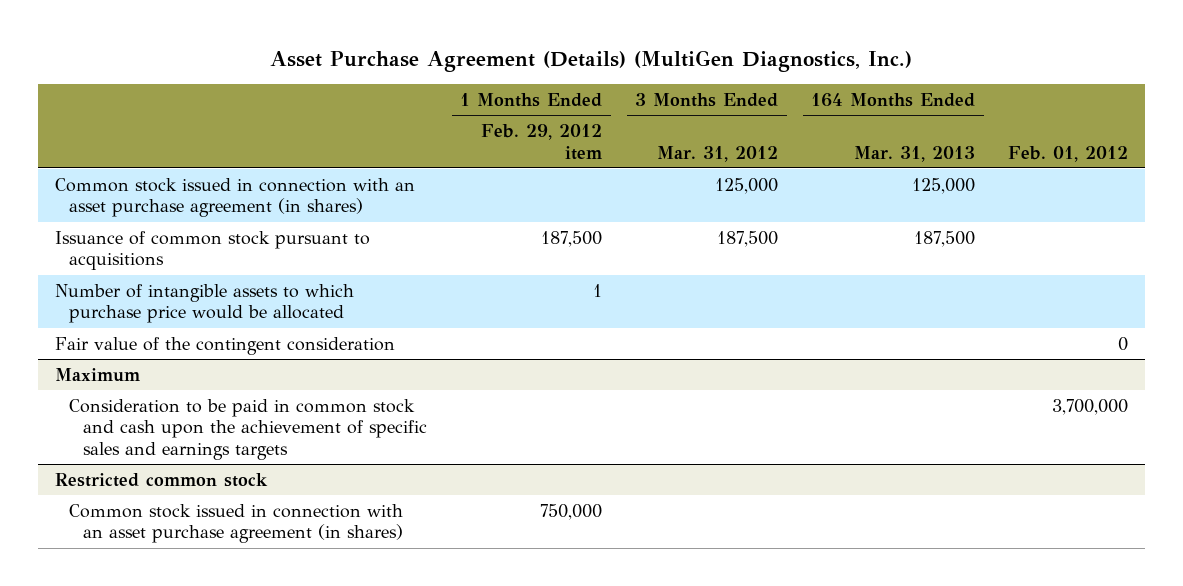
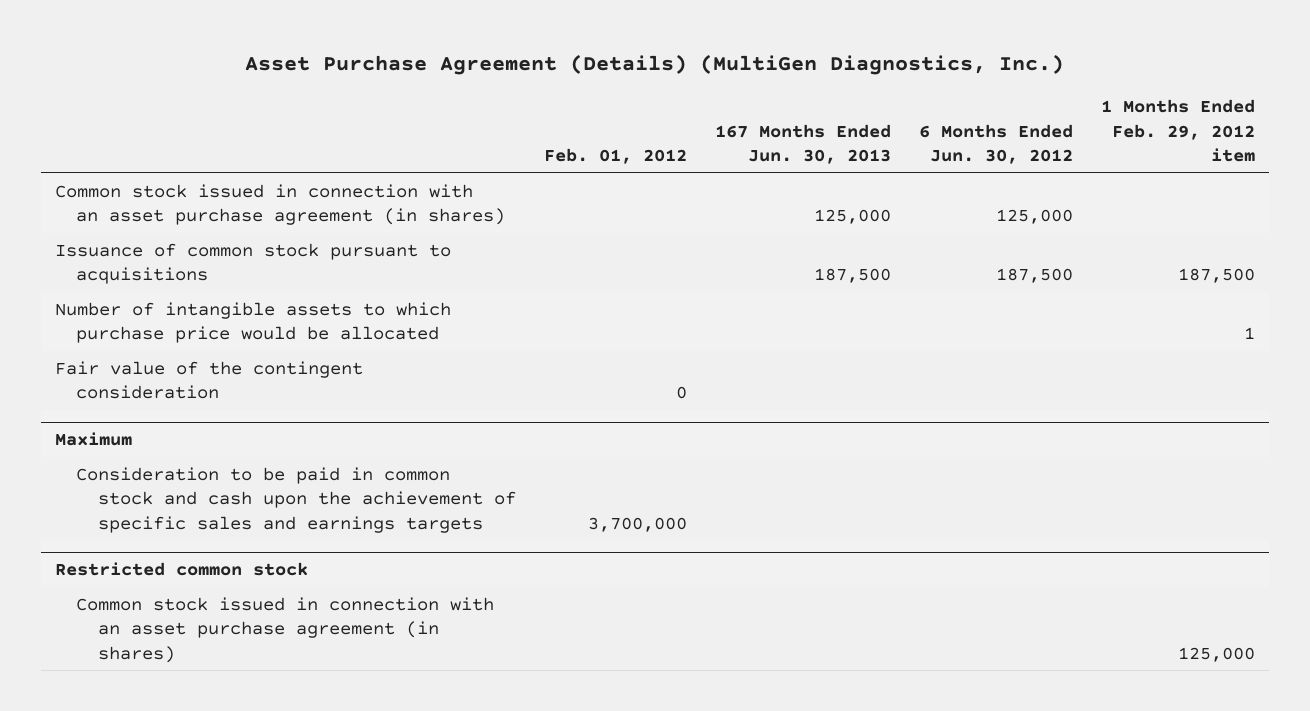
- | 1 Months Ended Feb. 29, 2012 item | 3 Months Ended Mar. 31, 2012 | 164 Months Ended Mar. 31, 2013 | Feb. 01, 2012
+ | Feb. 01, 2012 | 167 Months Ended Jun. 30, 2013 | 6 Months Ended Jun. 30, 2012 | 1 Months Ended Feb. 29, 2012 item
@ Restricted common stock
- Common stock issued in connection with an asset purchase agreement (in shares) | 750,000 | | |
+ Common stock issued in connection with an asset purchase agreement (in shares) | | | | 125,000

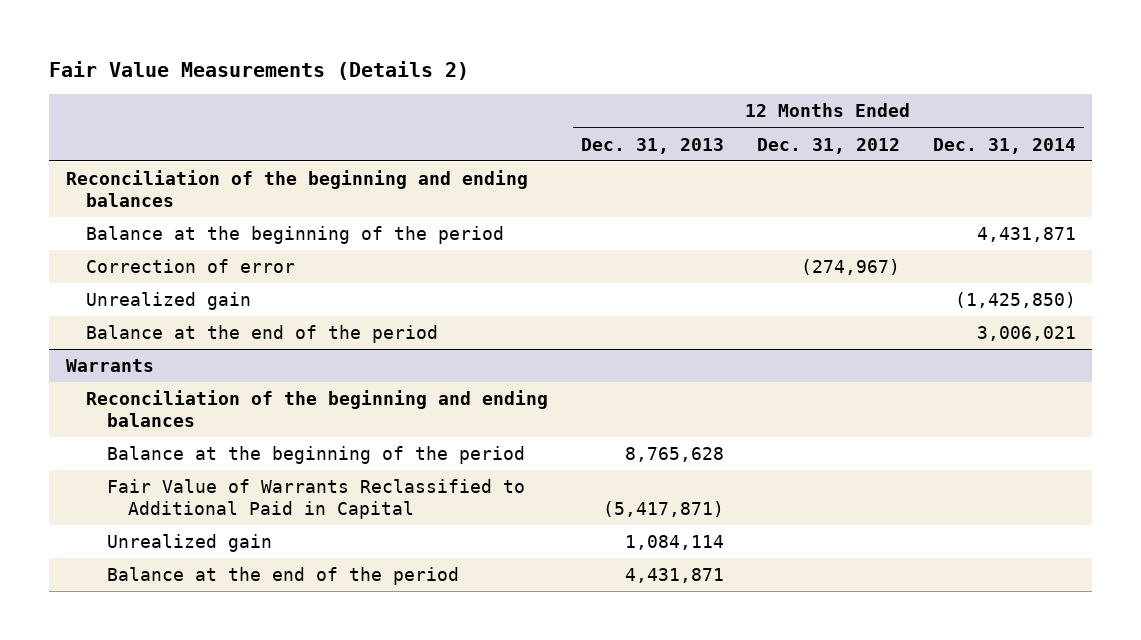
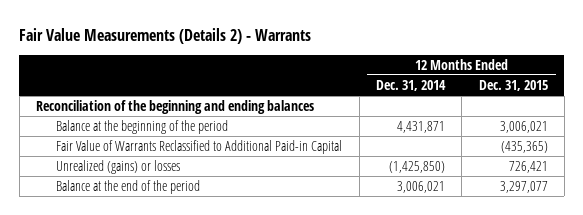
- Fair Value Measurements (Details 2)
+ Fair Value Measurements (Details 2) - Warrants
- | 12 Months Ended Dec. 31, 2013 | 12 Months Ended Dec. 31, 2012 | 12 Months Ended Dec. 31, 2014
+ | 12 Months Ended Dec. 31, 2014 | 12 Months Ended Dec. 31, 2015
- Correction of error | | (274,967) |
- Unrealized gain | | | (1,425,850)
+ Fair Value of Warrants Reclassified to Additional Paid-in Capital | | (435,365)
+ Unrealized (gains) or losses | (1,425,850) | 726,421
- Warrants
- Reconciliation of the beginning and ending balances
- Balance at the beginning of the period | 8,765,628 | |
- Fair Value of Warrants Reclassified to Additional Paid in Capital | (5,417,871) | |
- Unrealized gain | 1,084,114 | |
- Balance at the end of the period | 4,431,871 | |

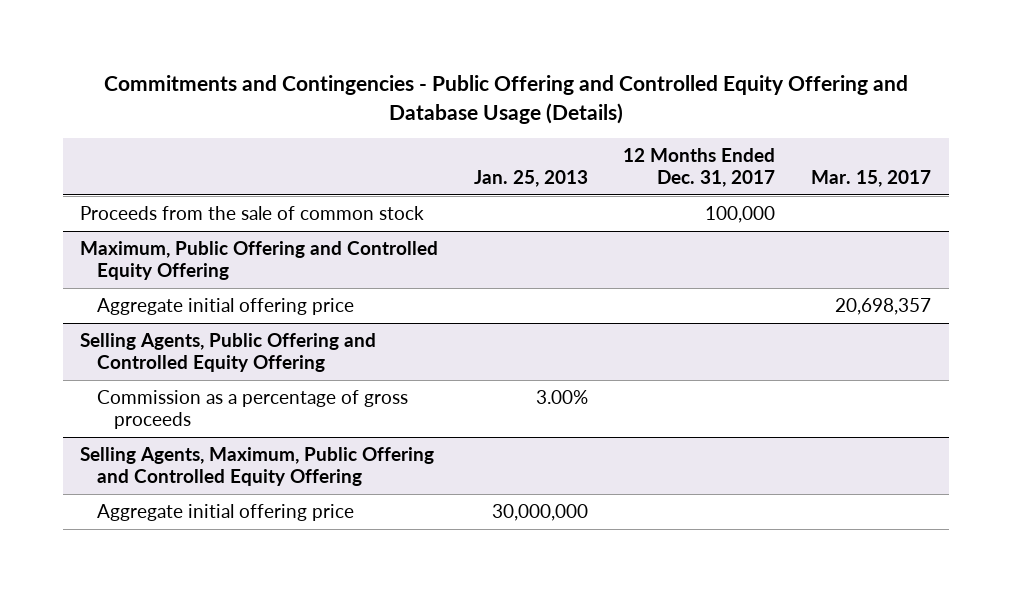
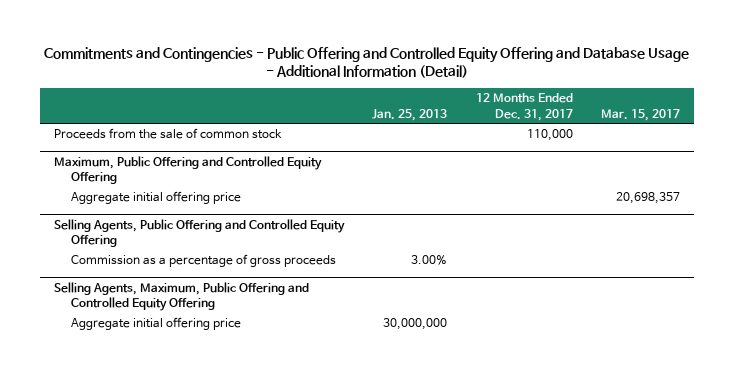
- Commitments and Contingencies - Public Offering and Controlled Equity Offering and Database Usage (Details)
+ Commitments and Contingencies - Public Offering and Controlled Equity Offering and Database Usage - Additional Information (Detail)
- Proceeds from the sale of common stock | | 100,000 |
+ Proceeds from the sale of common stock | | 110,000 |

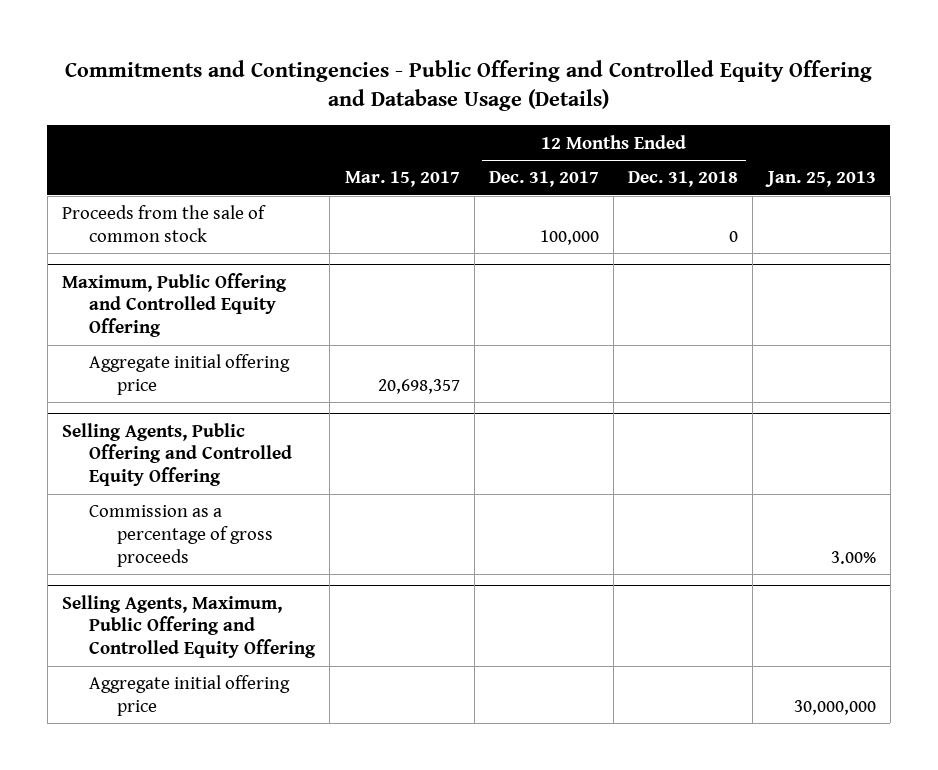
- Commitments and Contingencies - Public Offering and Controlled Equity Offering and Database Usage - Additional Information (Detail)
+ Commitments and Contingencies - Public Offering and Controlled Equity Offering and Database Usage (Details)
- | Jan. 25, 2013 | 12 Months Ended Dec. 31, 2017 | Mar. 15, 2017
+ | Mar. 15, 2017 | 12 Months Ended Dec. 31, 2017 | 12 Months Ended Dec. 31, 2018 | Jan. 25, 2013
- Proceeds from the sale of common stock | | 110,000 |
+ Proceeds from the sale of common stock | | 100,000 | 0 |

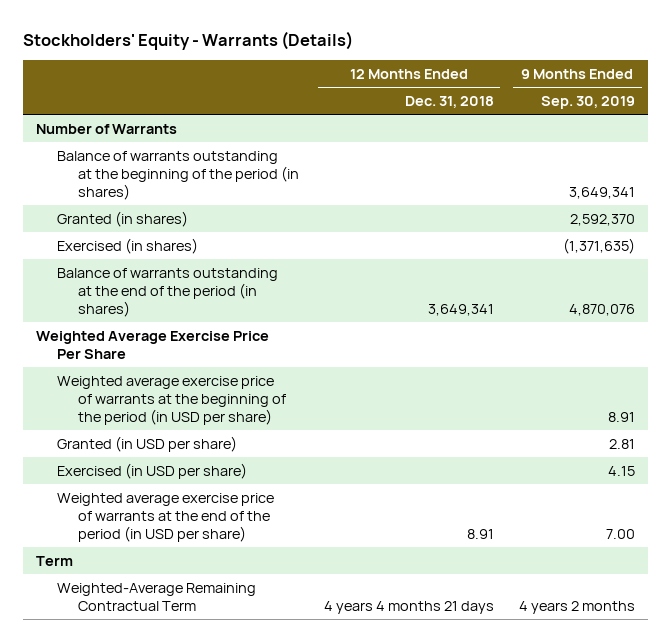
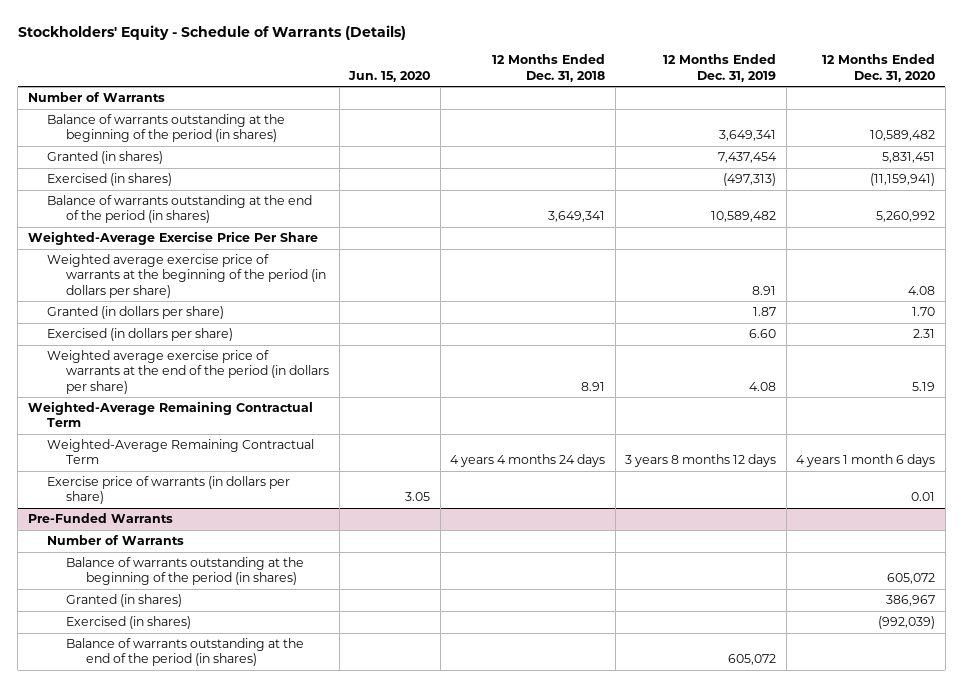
- Stockholders' Equity - Warrants (Details)
+ Stockholders' Equity - Schedule of Warrants (Details)
- | 12 Months Ended Dec. 31, 2018 | 9 Months Ended Sep. 30, 2019
+ | Jun. 15, 2020 | 12 Months Ended Dec. 31, 2018 | 12 Months Ended Dec. 31, 2019 | 12 Months Ended Dec. 31, 2020
- Weighted Average Exercise Price Per Share
- Weighted average exercise price of warrants at the beginning of the period (in USD per share) | | 8.91
- Granted (in USD per share) | | 2.81
- Exercised (in USD per share) | | 4.15
- Weighted average exercise price of warrants at the end of the period (in USD per share) | 8.91 | 7.00
- Term
- Weighted-Average Remaining Contractual Term | 4 years 4 months 21 days | 4 years 2 months
+ Weighted-Average Exercise Price Per Share
+ Weighted average exercise price of warrants at the beginning of the period (in dollars per share) | | | 8.91 | 4.08
+ Granted (in dollars per share) | | | 1.87 | 1.70
+ Exercised (in dollars per share) | | | 6.60 | 2.31
+ Weighted average exercise price of warrants at the end of the period (in dollars per share) | | 8.91 | 4.08 | 5.19
+ Weighted-Average Remaining Contractual Term
+ Weighted-Average Remaining Contractual Term | | 4 years 4 months 24 days | 3 years 8 months 12 days | 4 years 1 month 6 days
+ Exercise price of warrants (in dollars per share) | 3.05 | | | 0.01
+ Pre-Funded Warrants
+ Number of Warrants
+ Balance of warrants outstanding at the beginning of the period (in shares) | | | | 605,072
+ Granted (in shares) | | | | 386,967
+ Exercised (in shares) | | | | (992,039)
+ Balance of warrants outstanding at the end of the period (in shares) | | | 605,072 |

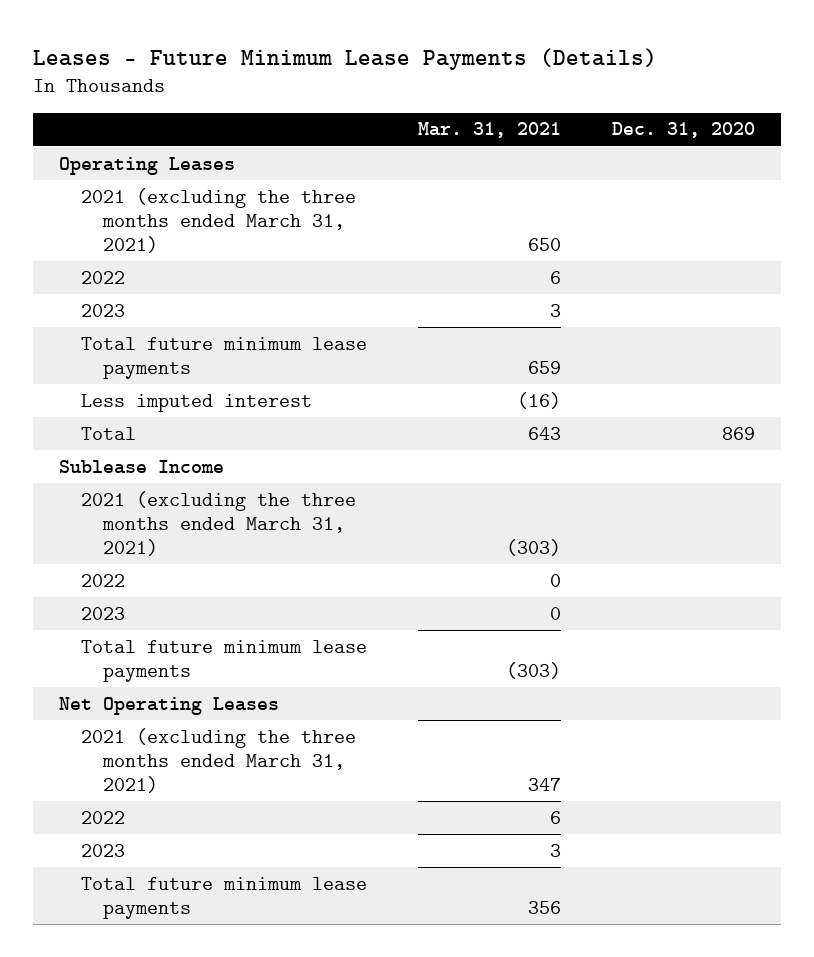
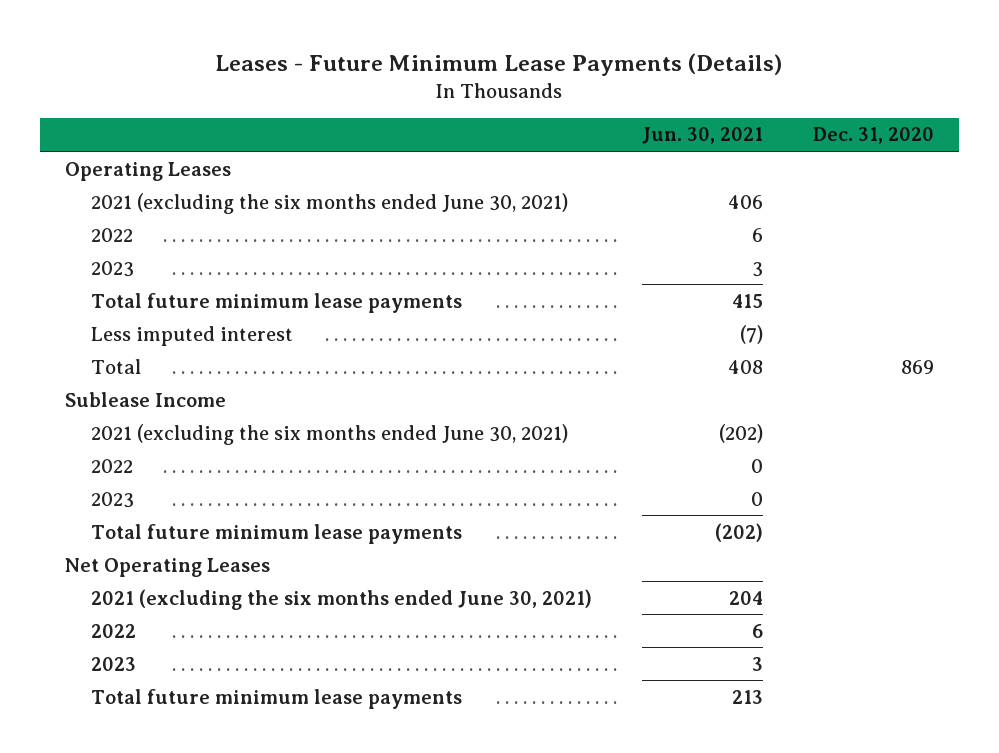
- | Mar. 31, 2021 | Dec. 31, 2020
+ | Jun. 30, 2021 | Dec. 31, 2020
- 2021 (excluding the three months ended March 31, 2021) | 650 |
+ 2021 (excluding the six months ended June 30, 2021) | 406 |
- 2021 (excluding the three months ended March 31, 2021) | (303) |
+ 2021 (excluding the six months ended June 30, 2021) | (202) |
- 2021 (excluding the three months ended March 31, 2021) | 347 |
+ 2021 (excluding the six months ended June 30, 2021) | 204 |

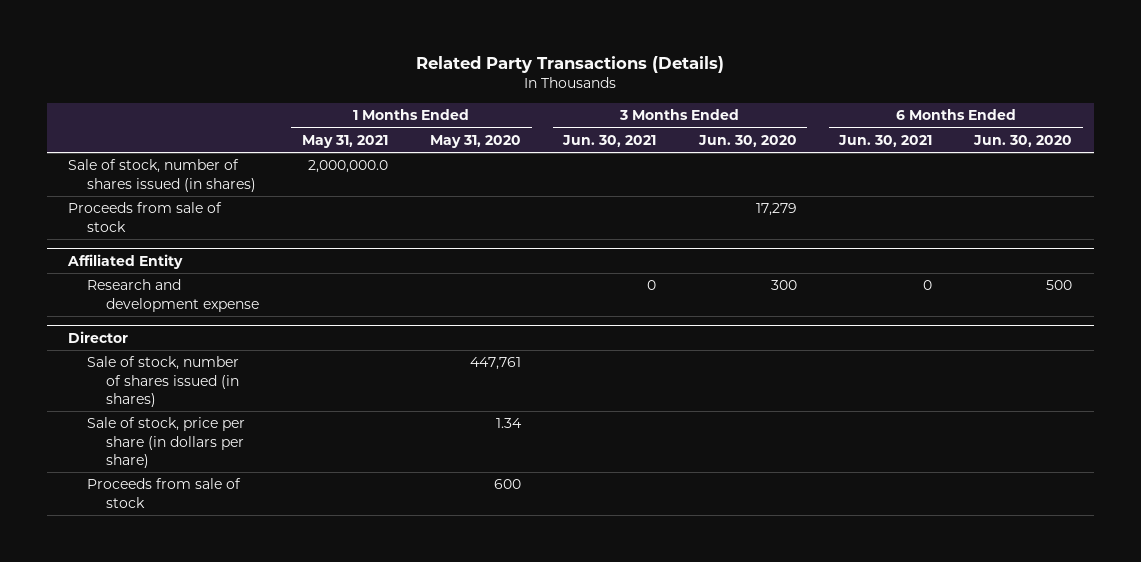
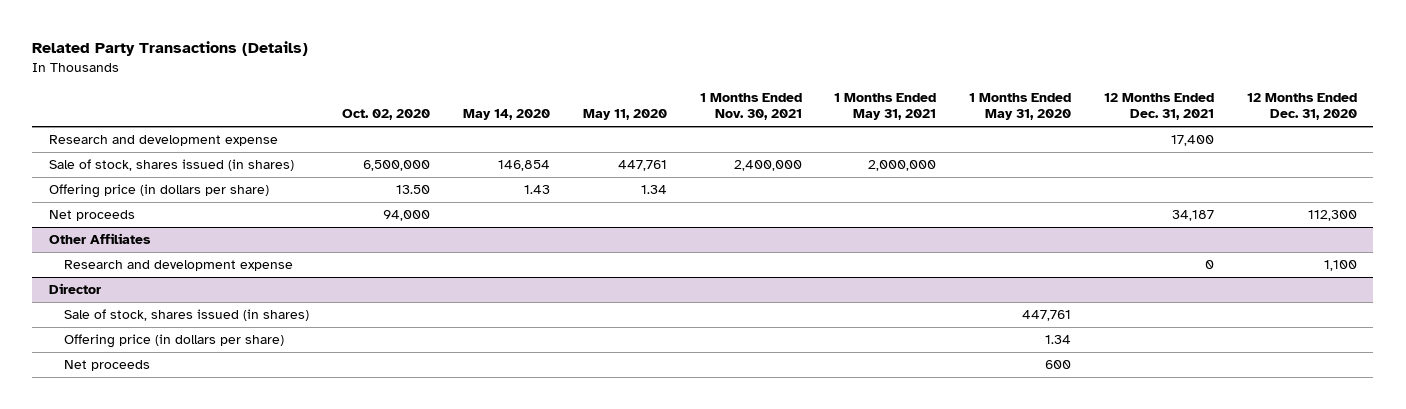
- | 1 Months Ended May 31, 2021 | 1 Months Ended May 31, 2020 | 3 Months Ended Jun. 30, 2021 | 3 Months Ended Jun. 30, 2020 | 6 Months Ended Jun. 30, 2021 | 6 Months Ended Jun. 30, 2020
+ | Oct. 02, 2020 | May 14, 2020 | May 11, 2020 | 1 Months Ended Nov. 30, 2021 | 1 Months Ended May 31, 2021 | 1 Months Ended May 31, 2020 | 12 Months Ended Dec. 31, 2021 | 12 Months Ended Dec. 31, 2020
- Sale of stock, number of shares issued (in shares) | 2,000,000.0 | | | | |
- Proceeds from sale of stock | | | | 17,279 | |
- Affiliated Entity
+ Research and development expense | | | | | | | 17,400 |
+ Sale of stock, shares issued (in shares) | 6,500,000 | 146,854 | 447,761 | 2,400,000 | 2,000,000 | | |
+ Offering price (in dollars per share) | 13.50 | 1.43 | 1.34 | | | | |
+ Net proceeds | 94,000 | | | | | | 34,187 | 112,300
+ Other Affiliates
@ Director
- Sale of stock, number of shares issued (in shares) | | 447,761 | | | |
- Sale of stock, price per share (in dollars per share) | | 1.34 | | | |
- Proceeds from sale of stock | | 600 | | | |
+ Sale of stock, shares issued (in shares) | | | | | | 447,761 | |
+ Offering price (in dollars per share) | | | | | | 1.34 | |
+ Net proceeds | | | | | | 600 | |

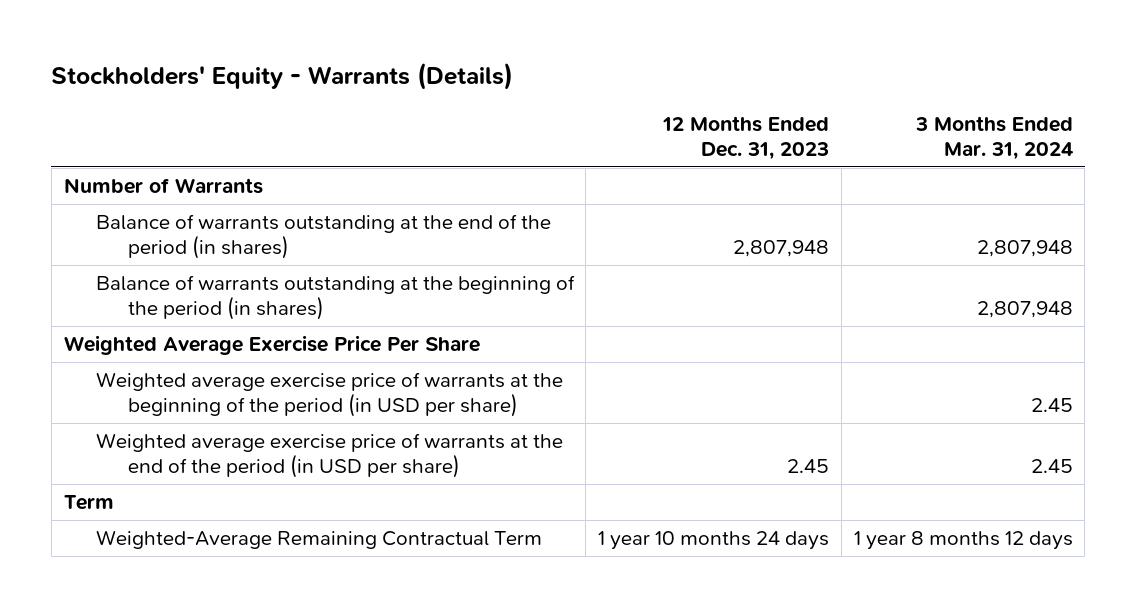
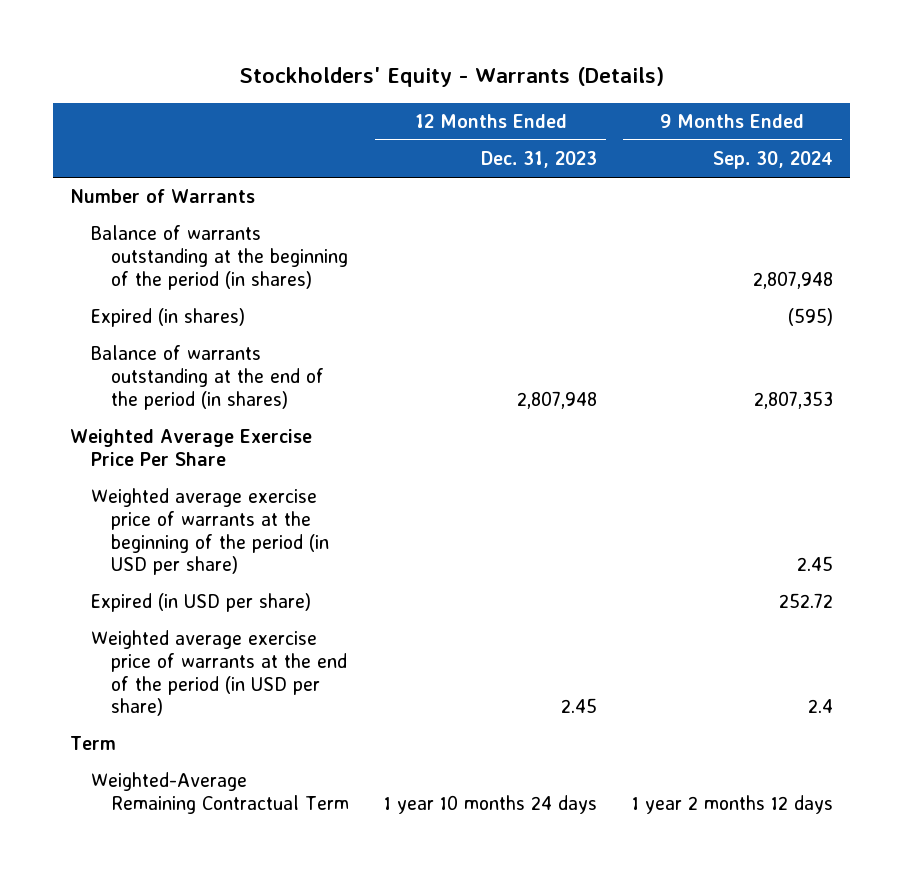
- | 12 Months Ended Dec. 31, 2023 | 3 Months Ended Mar. 31, 2024
+ | 12 Months Ended Dec. 31, 2023 | 9 Months Ended Sep. 30, 2024
+ Expired (in shares) | | (595)
moved down: Balance of warrants outstanding at the end of the period (in shares) | 2,807,948 | 2,807,353
+ Expired (in USD per share) | | 252.72

